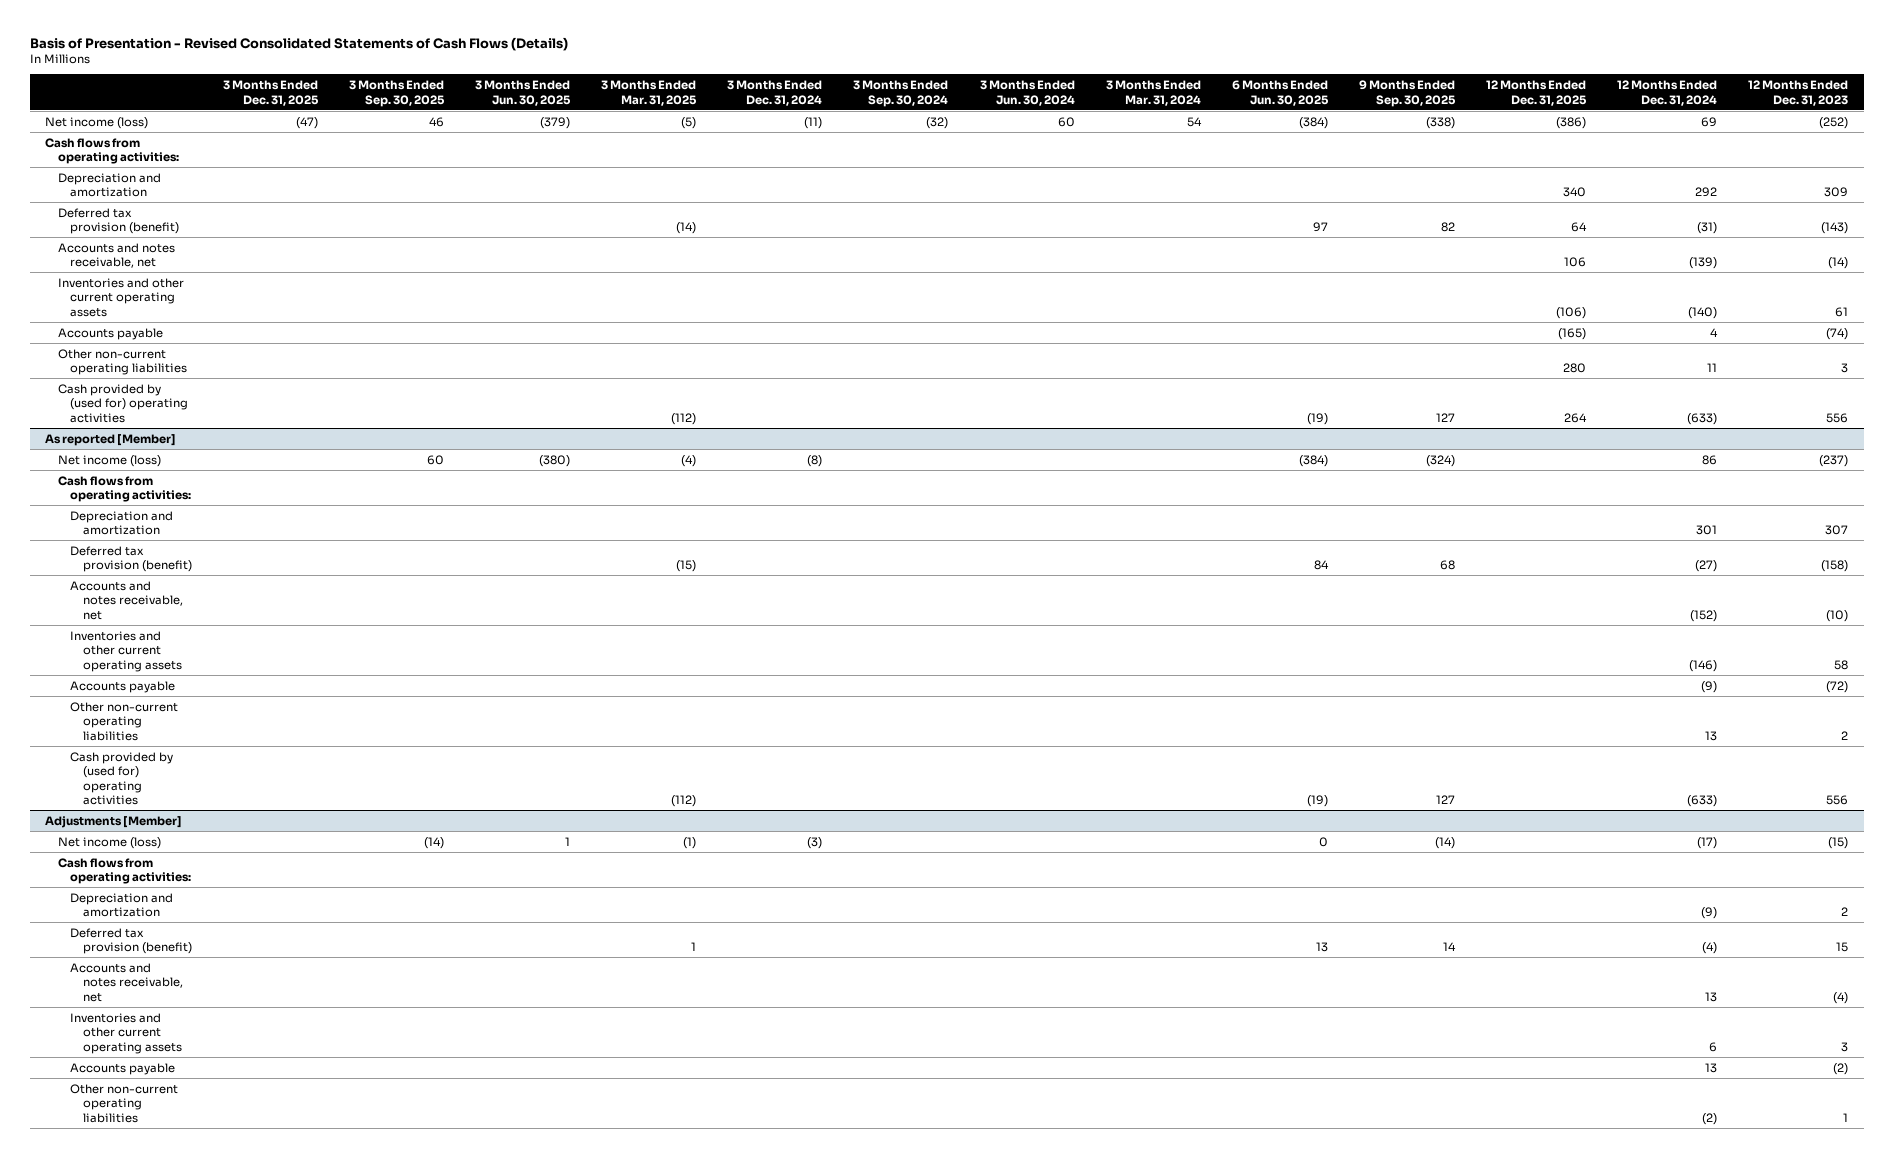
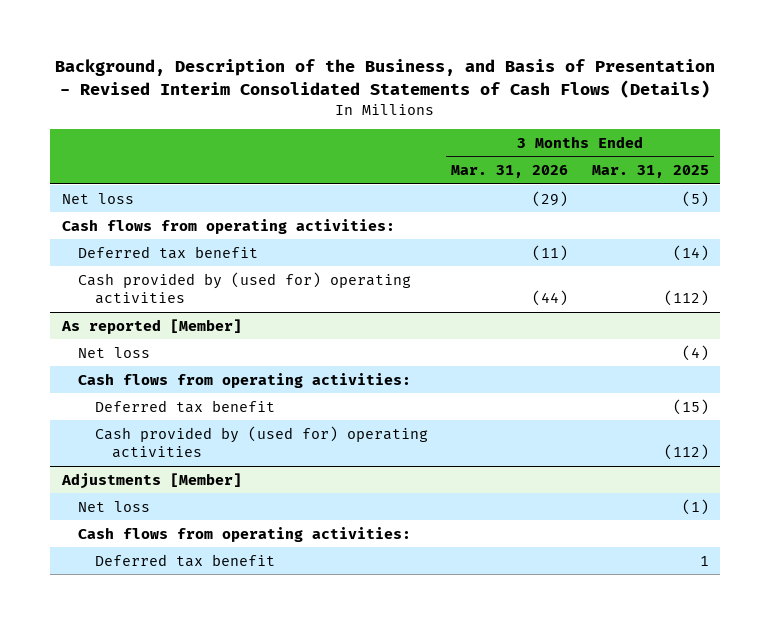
- Basis of Presentation - Revised Consolidated Statements of Cash Flows (Details)
+ Background, Description of the Business, and Basis of Presentation - Revised Interim Consolidated Statements of Cash Flows (Details)
- | 3 Months Ended Dec. 31, 2025 | 3 Months Ended Sep. 30, 2025 | 3 Months Ended Jun. 30, 2025 | 3 Months Ended Mar. 31, 2025 | 3 Months Ended Dec. 31, 2024 | 3 Months Ended Sep. 30, 2024 | 3 Months Ended Jun. 30, 2024 | 3 Months Ended Mar. 31, 2024 | 6 Months Ended Jun. 30, 2025 | 9 Months Ended Sep. 30, 2025 | 12 Months Ended Dec. 31, 2025 | 12 Months Ended Dec. 31, 2024 | 12 Months Ended Dec. 31, 2023
+ | 3 Months Ended Mar. 31, 2026 | 3 Months Ended Mar. 31, 2025
- Net income (loss) | (47) | 46 | (379) | (5) | (11) | (32) | 60 | 54 | (384) | (338) | (386) | 69 | (252)
+ Net loss | (29) | (5)
- Depreciation and amortization | | | | | | | | | | | 340 | 292 | 309
- Deferred tax provision (benefit) | | | | (14) | | | | | 97 | 82 | 64 | (31) | (143)
- Accounts and notes receivable, net | | | | | | | | | | | 106 | (139) | (14)
- Inventories and other current operating assets | | | | | | | | | | | (106) | (140) | 61
- Accounts payable | | | | | | | | | | | (165) | 4 | (74)
- Other non-current operating liabilities | | | | | | | | | | | 280 | 11 | 3
+ Deferred tax benefit | (11) | (14)
@ As reported [Member]
- Net income (loss) | | 60 | (380) | (4) | (8) | | | | (384) | (324) | | 86 | (237)
+ Net loss | | (4)
- Depreciation and amortization | | | | | | | | | | | | 301 | 307
- Deferred tax provision (benefit) | | | | (15) | | | | | 84 | 68 | | (27) | (158)
- Accounts and notes receivable, net | | | | | | | | | | | | (152) | (10)
- Inventories and other current operating assets | | | | | | | | | | | | (146) | 58
- Accounts payable | | | | | | | | | | | | (9) | (72)
- Other non-current operating liabilities | | | | | | | | | | | | 13 | 2
+ Deferred tax benefit | | (15)
@ Adjustments [Member]
- Net income (loss) | | (14) | 1 | (1) | (3) | | | | 0 | (14) | | (17) | (15)
+ Net loss | | (1)
- Depreciation and amortization | | | | | | | | | | | | (9) | 2
- Deferred tax provision (benefit) | | | | 1 | | | | | 13 | 14 | | (4) | 15
- Accounts and notes receivable, net | | | | | | | | | | | | 13 | (4)
- Inventories and other current operating assets | | | | | | | | | | | | 6 | 3
- Accounts payable | | | | | | | | | | | | 13 | (2)
- Other non-current operating liabilities | | | | | | | | | | | | (2) | 1
+ Deferred tax benefit | | 1

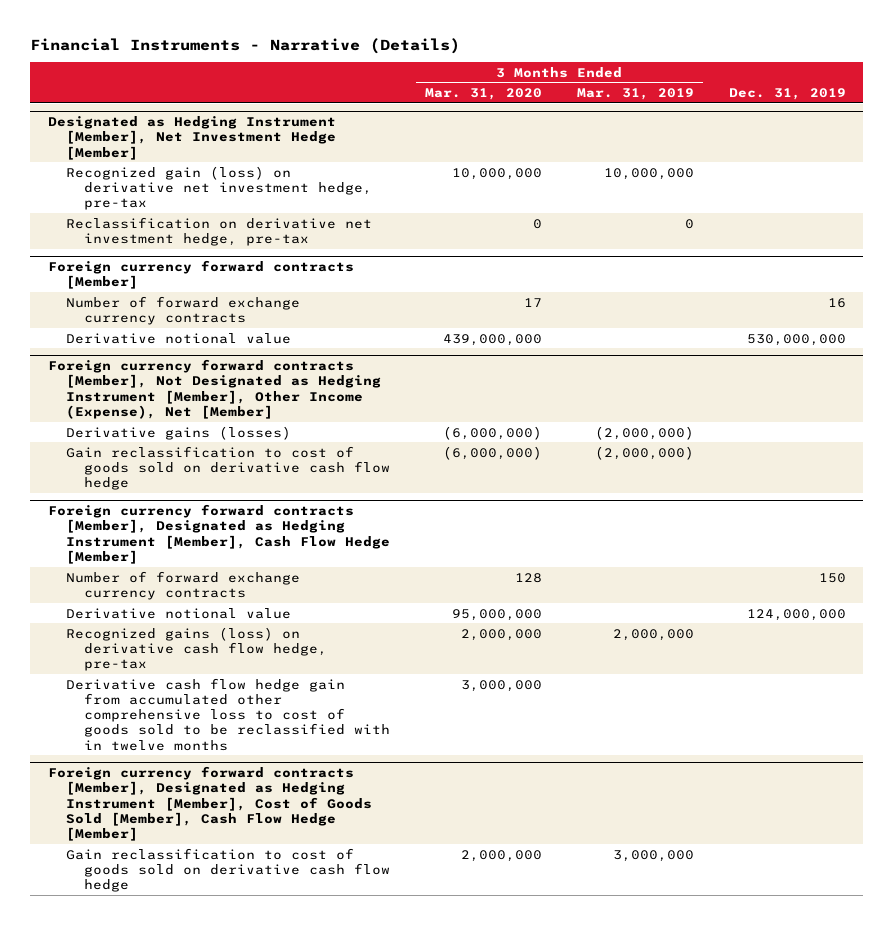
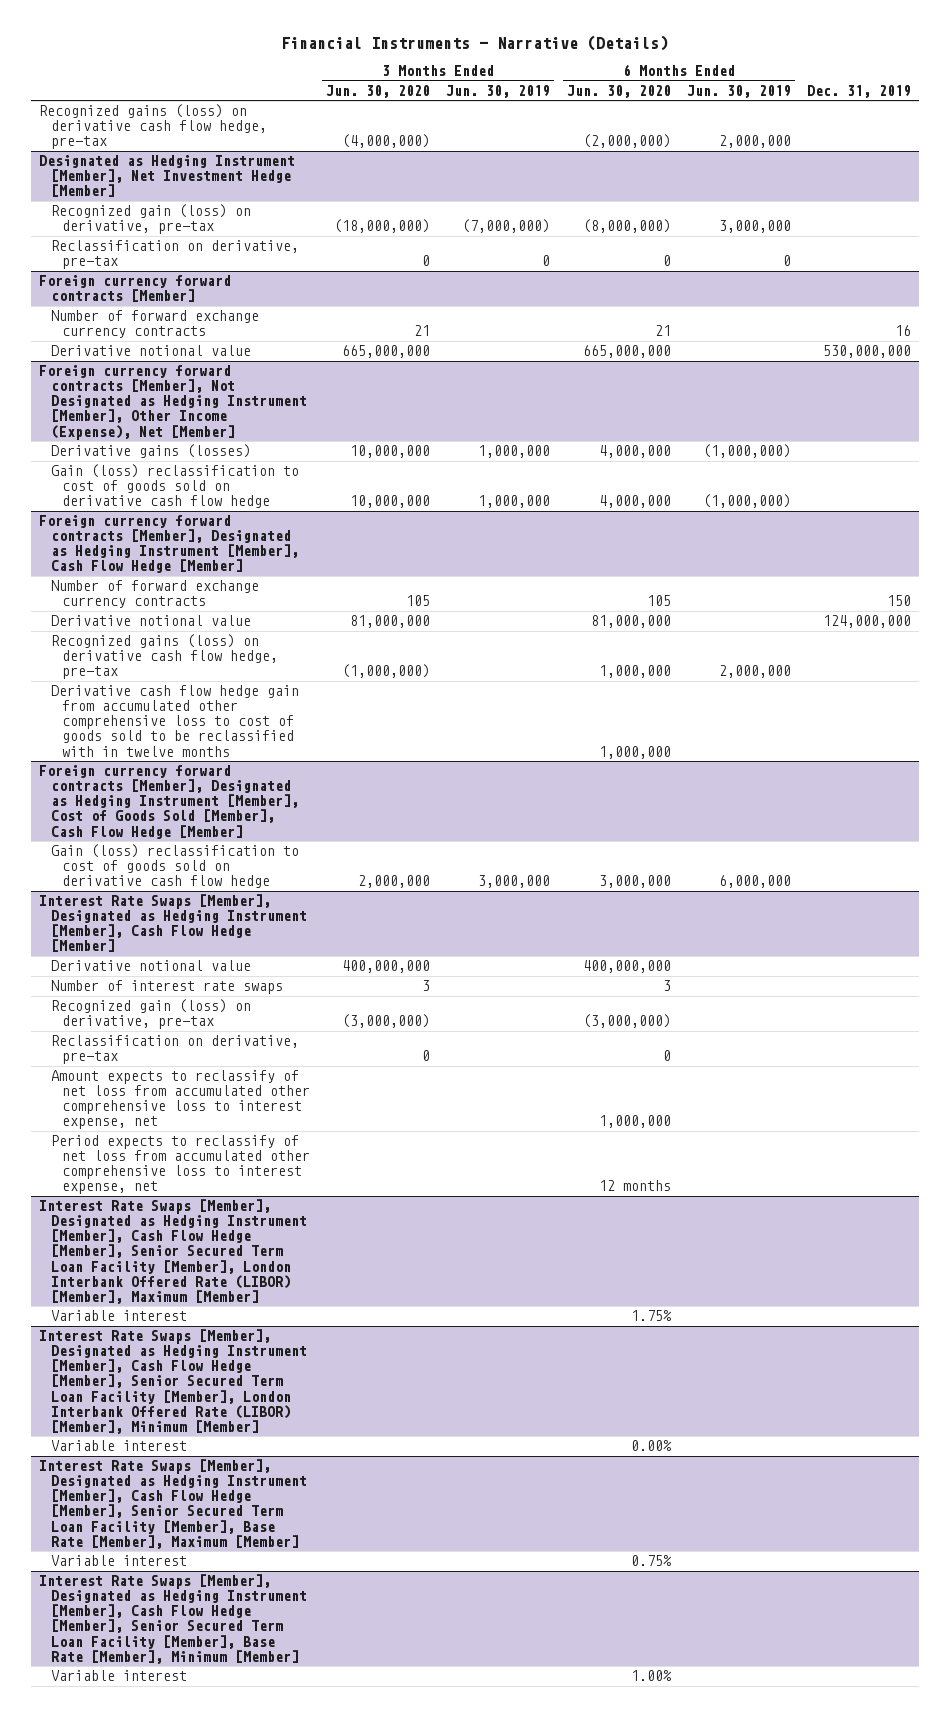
- | 3 Months Ended Mar. 31, 2020 | 3 Months Ended Mar. 31, 2019 | Dec. 31, 2019
+ | 3 Months Ended Jun. 30, 2020 | 3 Months Ended Jun. 30, 2019 | 6 Months Ended Jun. 30, 2020 | 6 Months Ended Jun. 30, 2019 | Dec. 31, 2019
+ Recognized gains (loss) on derivative cash flow hedge, pre-tax | (4,000,000) | | (2,000,000) | 2,000,000 |
@ Designated as Hedging Instrument [Member], Net Investment Hedge [Member]
- Recognized gain (loss) on derivative net investment hedge, pre-tax | 10,000,000 | 10,000,000 |
- Reclassification on derivative net investment hedge, pre-tax | 0 | 0 |
+ Recognized gain (loss) on derivative, pre-tax | (18,000,000) | (7,000,000) | (8,000,000) | 3,000,000 |
+ Reclassification on derivative, pre-tax | 0 | 0 | 0 | 0 |
@ Foreign currency forward contracts [Member], Not Designated as Hedging Instrument [Member], Other Income (Expense), Net [Member]
- Gain reclassification to cost of goods sold on derivative cash flow hedge | (6,000,000) | (2,000,000) |
+ Gain (loss) reclassification to cost of goods sold on derivative cash flow hedge | 10,000,000 | 1,000,000 | 4,000,000 | (1,000,000) |
@ Foreign currency forward contracts [Member], Designated as Hedging Instrument [Member], Cost of Goods Sold [Member], Cash Flow Hedge [Member]
- Gain reclassification to cost of goods sold on derivative cash flow hedge | 2,000,000 | 3,000,000 |
+ Gain (loss) reclassification to cost of goods sold on derivative cash flow hedge | 2,000,000 | 3,000,000 | 3,000,000 | 6,000,000 |
+ Interest Rate Swaps [Member], Designated as Hedging Instrument [Member], Cash Flow Hedge [Member]
+ Derivative notional value | 400,000,000 | | 400,000,000 | |
+ Number of interest rate swaps | 3 | | 3 | |
+ Recognized gain (loss) on derivative, pre-tax | (3,000,000) | | (3,000,000) | |
+ Reclassification on derivative, pre-tax | 0 | | 0 | |
+ Amount expects to reclassify of net loss from accumulated other comprehensive loss to interest expense, net | | | 1,000,000 | |
+ Period expects to reclassify of net loss from accumulated other comprehensive loss to interest expense, net | | | 12 months | |
+ Interest Rate Swaps [Member], Designated as Hedging Instrument [Member], Cash Flow Hedge [Member], Senior Secured Term Loan Facility [Member], London Interbank Offered Rate (LIBOR) [Member], Maximum [Member]
+ Variable interest | | | 1.75% | |
+ Interest Rate Swaps [Member], Designated as Hedging Instrument [Member], Cash Flow Hedge [Member], Senior Secured Term Loan Facility [Member], London Interbank Offered Rate (LIBOR) [Member], Minimum [Member]
+ Variable interest | | | 0.00% | |
+ Interest Rate Swaps [Member], Designated as Hedging Instrument [Member], Cash Flow Hedge [Member], Senior Secured Term Loan Facility [Member], Base Rate [Member], Maximum [Member]
+ Variable interest | | | 0.75% | |
+ Interest Rate Swaps [Member], Designated as Hedging Instrument [Member], Cash Flow Hedge [Member], Senior Secured Term Loan Facility [Member], Base Rate [Member], Minimum [Member]
+ Variable interest | | | 1.00% | |

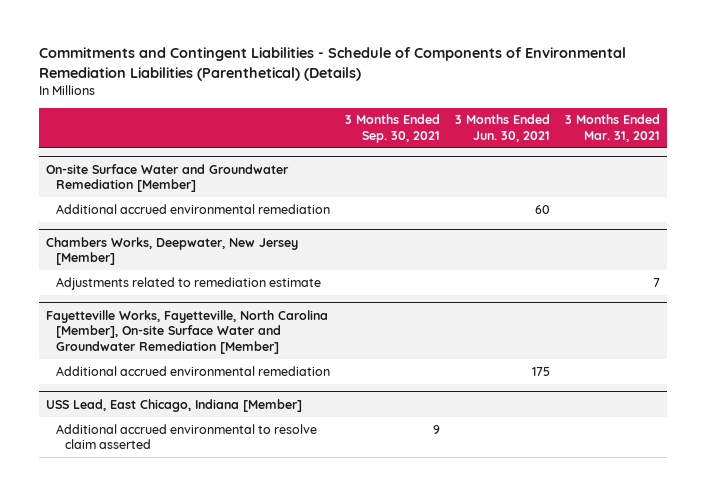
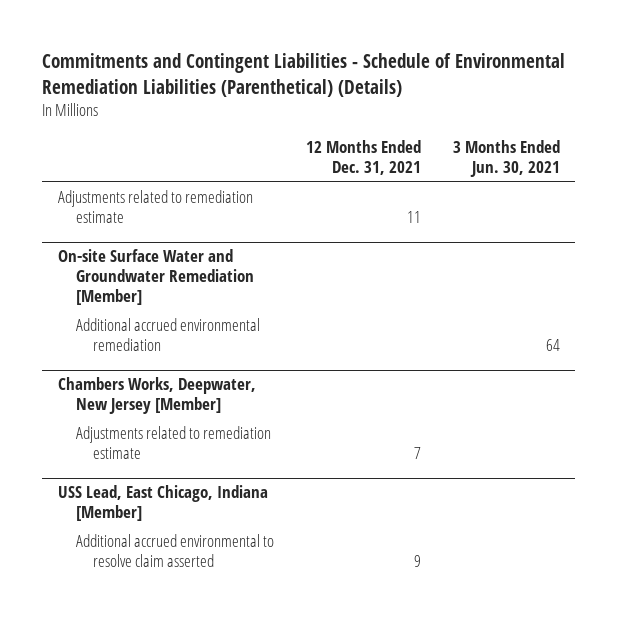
- Commitments and Contingent Liabilities - Schedule of Components of Environmental Remediation Liabilities (Parenthetical) (Details)
+ Commitments and Contingent Liabilities - Schedule of Environmental Remediation Liabilities (Parenthetical) (Details)
- | 3 Months Ended Sep. 30, 2021 | 3 Months Ended Jun. 30, 2021 | 3 Months Ended Mar. 31, 2021
+ | 12 Months Ended Dec. 31, 2021 | 3 Months Ended Jun. 30, 2021
+ Adjustments related to remediation estimate | 11 |
@ On-site Surface Water and Groundwater Remediation [Member]
- Additional accrued environmental remediation | | 60 |
+ Additional accrued environmental remediation | | 64
- Fayetteville Works, Fayetteville, North Carolina [Member], On-site Surface Water and Groundwater Remediation [Member]
- Additional accrued environmental remediation | | 175 |

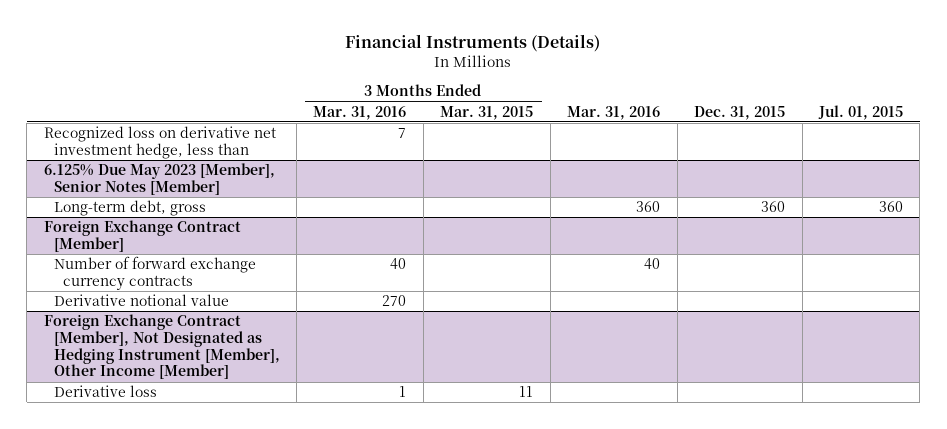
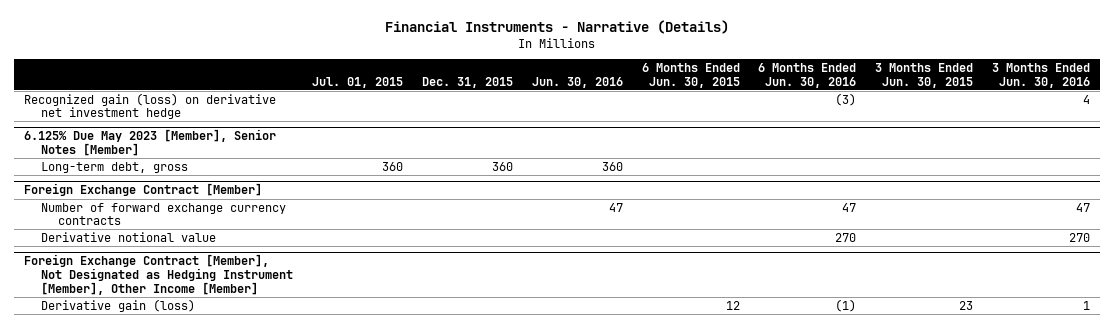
- Financial Instruments (Details)
+ Financial Instruments - Narrative (Details)
- | 3 Months Ended Mar. 31, 2016 | 3 Months Ended Mar. 31, 2015 | Mar. 31, 2016 | Dec. 31, 2015 | Jul. 01, 2015
+ | Jul. 01, 2015 | Dec. 31, 2015 | Jun. 30, 2016 | 6 Months Ended Jun. 30, 2015 | 6 Months Ended Jun. 30, 2016 | 3 Months Ended Jun. 30, 2015 | 3 Months Ended Jun. 30, 2016
- Recognized loss on derivative net investment hedge, less than | 7 | | | |
+ Recognized gain (loss) on derivative net investment hedge | | | | | (3) | | 4
@ Foreign Exchange Contract [Member], Not Designated as Hedging Instrument [Member], Other Income [Member]
- Derivative loss | 1 | 11 | | |
+ Derivative gain (loss) | | | | 12 | (1) | 23 | 1

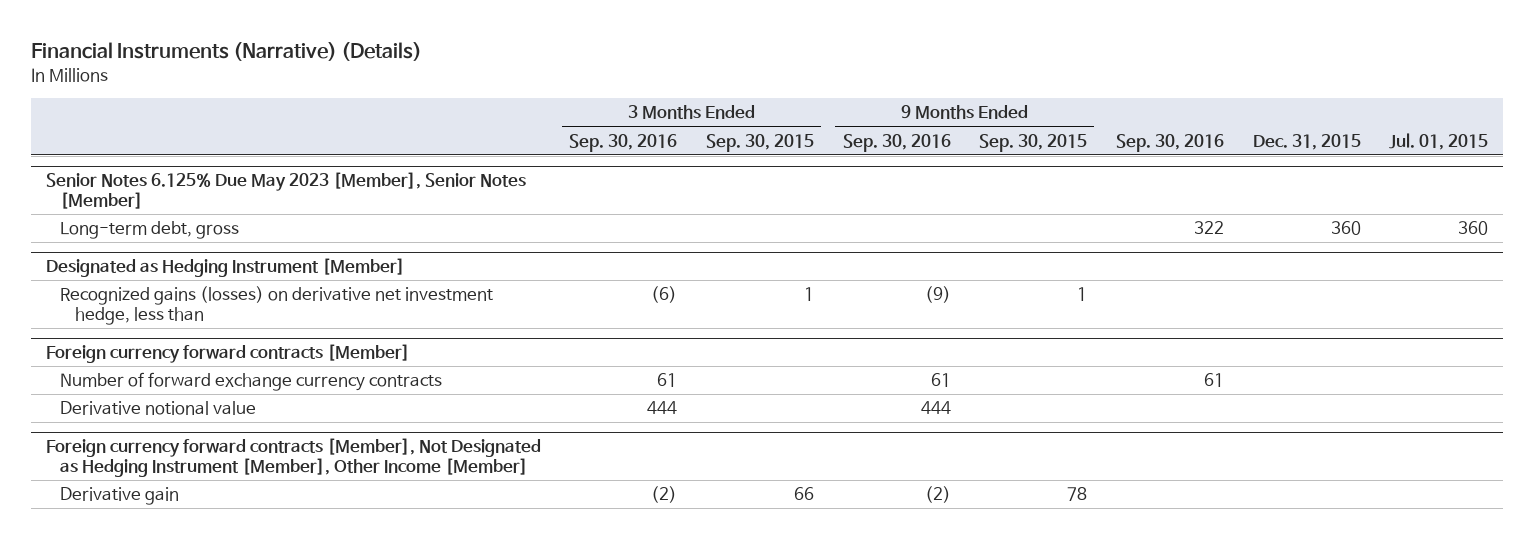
- Financial Instruments - Narrative (Details)
+ Financial Instruments (Narrative) (Details)
- | Jul. 01, 2015 | Dec. 31, 2015 | Jun. 30, 2016 | 6 Months Ended Jun. 30, 2015 | 6 Months Ended Jun. 30, 2016 | 3 Months Ended Jun. 30, 2015 | 3 Months Ended Jun. 30, 2016
+ | 3 Months Ended Sep. 30, 2016 | 3 Months Ended Sep. 30, 2015 | 9 Months Ended Sep. 30, 2016 | 9 Months Ended Sep. 30, 2015 | Sep. 30, 2016 | Dec. 31, 2015 | Jul. 01, 2015
- Recognized gain (loss) on derivative net investment hedge | | | | | (3) | | 4
- 6.125% Due May 2023 [Member], Senior Notes [Member]
+ Senior Notes 6.125% Due May 2023 [Member], Senior Notes [Member]
- Foreign Exchange Contract [Member]
+ Designated as Hedging Instrument [Member]
+ Recognized gains (losses) on derivative net investment hedge, less than | (6) | 1 | (9) | 1 | | |
+ Foreign currency forward contracts [Member]
- Foreign Exchange Contract [Member], Not Designated as Hedging Instrument [Member], Other Income [Member]
- Derivative gain (loss) | | | | 12 | (1) | 23 | 1
+ Foreign currency forward contracts [Member], Not Designated as Hedging Instrument [Member], Other Income [Member]
+ Derivative gain | (2) | 66 | (2) | 78 | | |

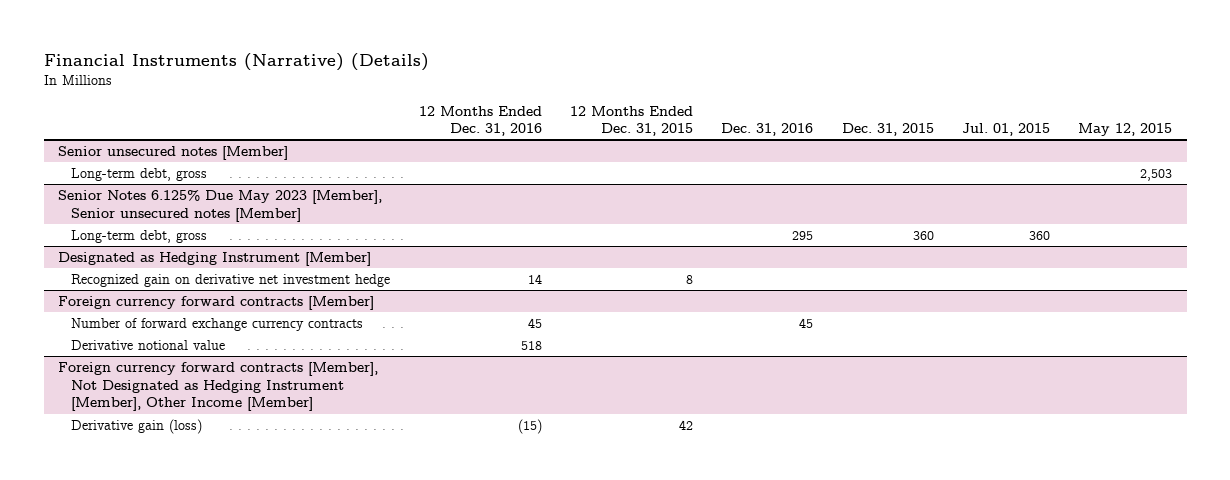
- | 3 Months Ended Sep. 30, 2016 | 3 Months Ended Sep. 30, 2015 | 9 Months Ended Sep. 30, 2016 | 9 Months Ended Sep. 30, 2015 | Sep. 30, 2016 | Dec. 31, 2015 | Jul. 01, 2015
+ | 12 Months Ended Dec. 31, 2016 | 12 Months Ended Dec. 31, 2015 | Dec. 31, 2016 | Dec. 31, 2015 | Jul. 01, 2015 | May 12, 2015
- Senior Notes 6.125% Due May 2023 [Member], Senior Notes [Member]
+ Senior unsecured notes [Member]
+ Long-term debt, gross | | | | | | 2,503
+ Senior Notes 6.125% Due May 2023 [Member], Senior unsecured notes [Member]
@ Designated as Hedging Instrument [Member]
- Recognized gains (losses) on derivative net investment hedge, less than | (6) | 1 | (9) | 1 | | |
+ Recognized gain on derivative net investment hedge | 14 | 8 | | | |
@ Foreign currency forward contracts [Member], Not Designated as Hedging Instrument [Member], Other Income [Member]
- Derivative gain | (2) | 66 | (2) | 78 | | |
+ Derivative gain (loss) | (15) | 42 | | | |

